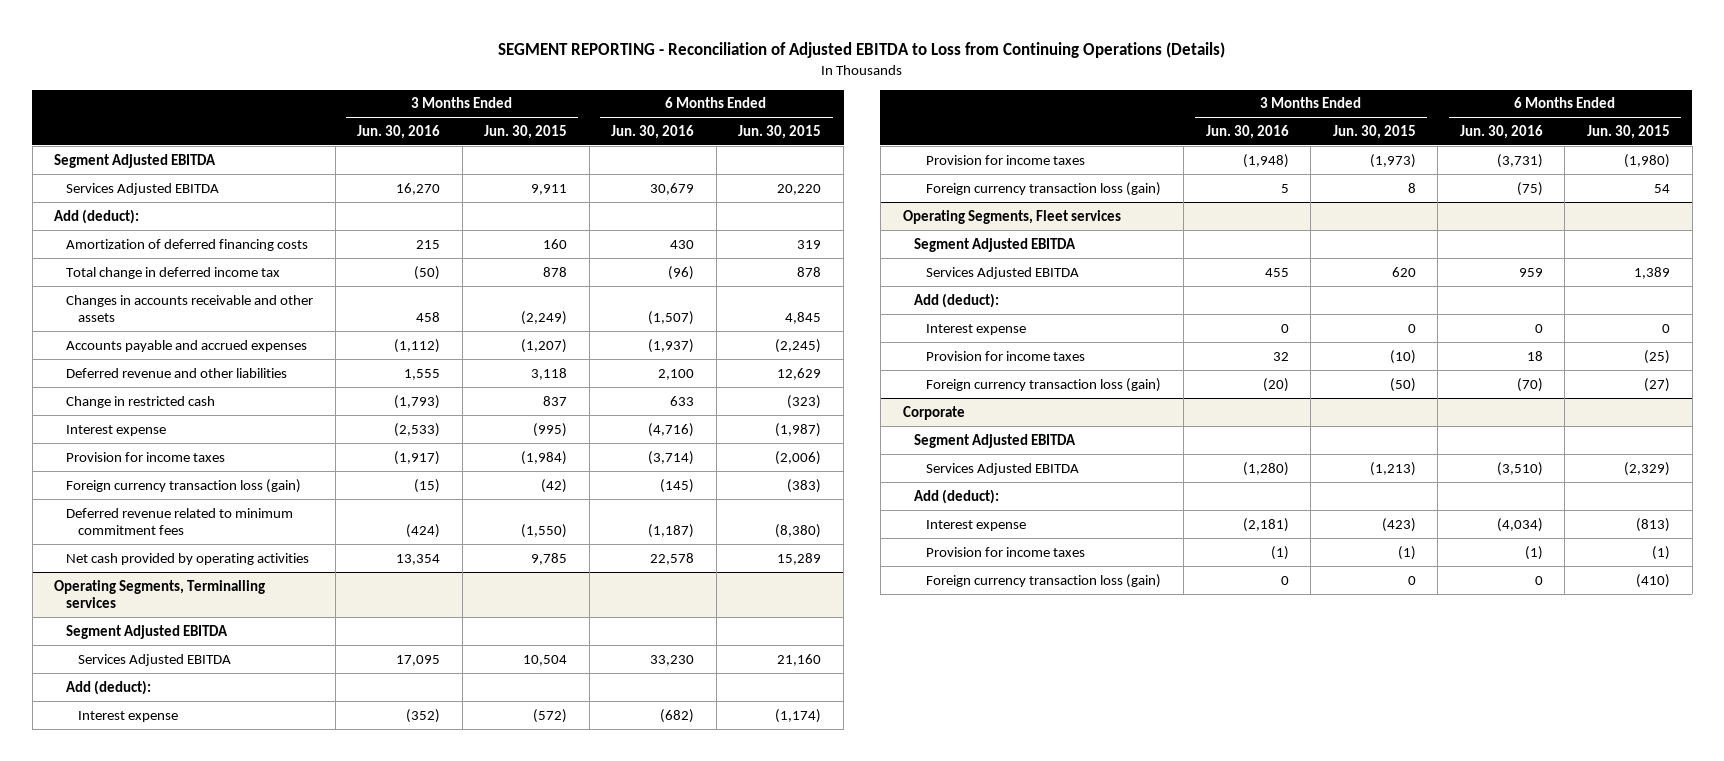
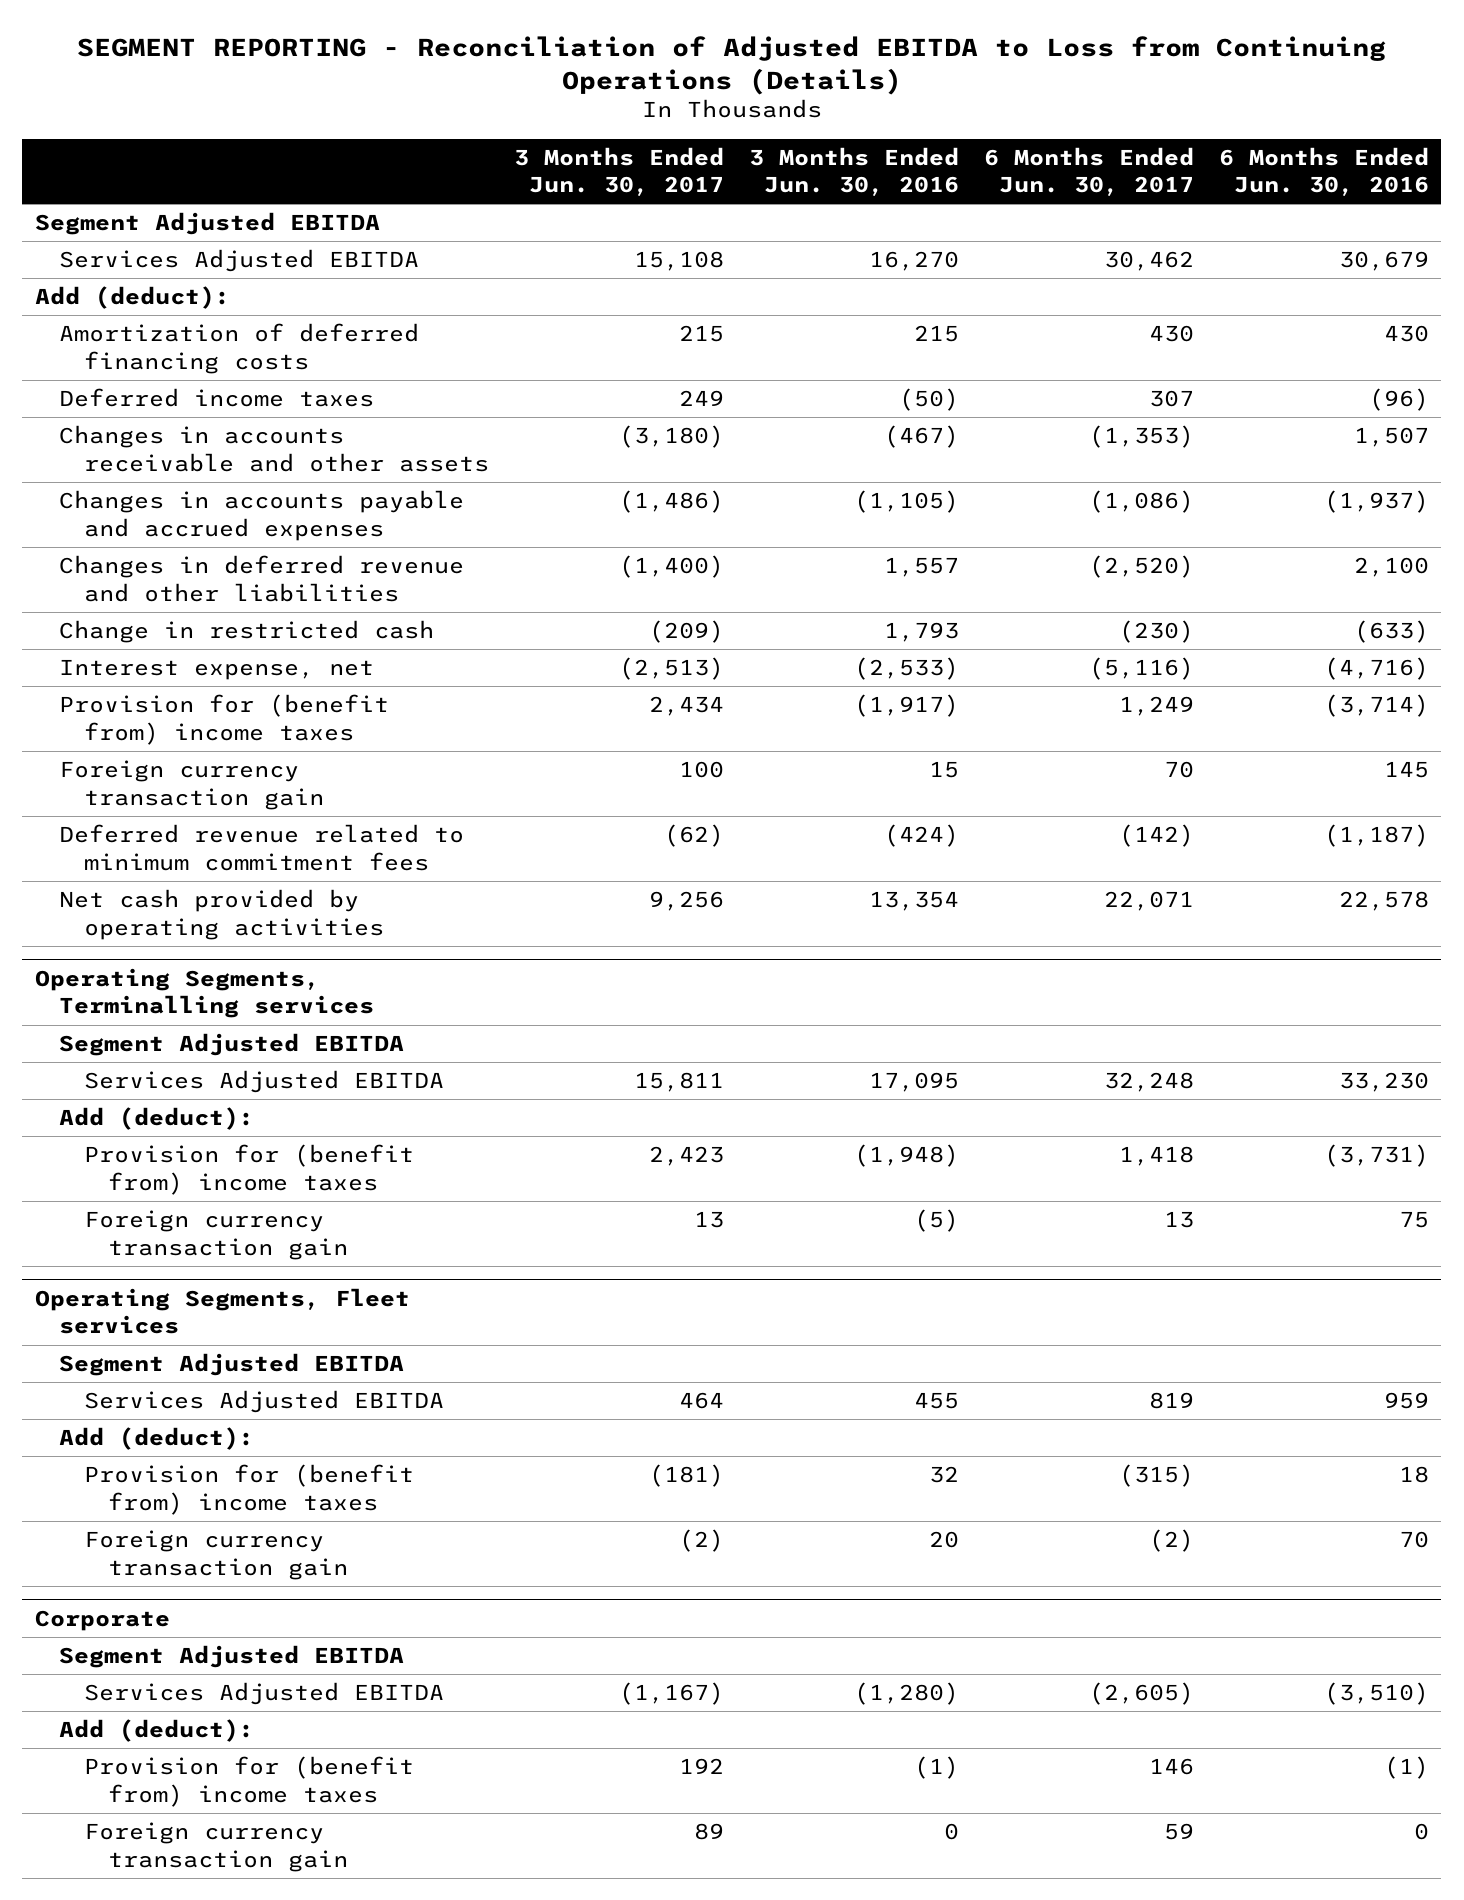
- | 3 Months Ended Jun. 30, 2016 | 3 Months Ended Jun. 30, 2015 | 6 Months Ended Jun. 30, 2016 | 6 Months Ended Jun. 30, 2015
+ | 3 Months Ended Jun. 30, 2017 | 3 Months Ended Jun. 30, 2016 | 6 Months Ended Jun. 30, 2017 | 6 Months Ended Jun. 30, 2016
- Total change in deferred income tax | (50) | 878 | (96) | 878
- Changes in accounts receivable and other assets | 458 | (2,249) | (1,507) | 4,845
- Accounts payable and accrued expenses | (1,112) | (1,207) | (1,937) | (2,245)
- Deferred revenue and other liabilities | 1,555 | 3,118 | 2,100 | 12,629
- Change in restricted cash | (1,793) | 837 | 633 | (323)
- Interest expense | (2,533) | (995) | (4,716) | (1,987)
- Provision for income taxes | (1,917) | (1,984) | (3,714) | (2,006)
- Foreign currency transaction loss (gain) | (15) | (42) | (145) | (383)
+ Deferred income taxes | 249 | (50) | 307 | (96)
+ Changes in accounts receivable and other assets | (3,180) | (467) | (1,353) | 1,507
+ Changes in accounts payable and accrued expenses | (1,486) | (1,105) | (1,086) | (1,937)
+ Changes in deferred revenue and other liabilities | (1,400) | 1,557 | (2,520) | 2,100
+ Change in restricted cash | (209) | 1,793 | (230) | (633)
+ Interest expense, net | (2,513) | (2,533) | (5,116) | (4,716)
+ Provision for (benefit from) income taxes | 2,434 | (1,917) | 1,249 | (3,714)
+ Foreign currency transaction gain | 100 | 15 | 70 | 145
@ Operating Segments, Terminalling services
- Interest expense | (352) | (572) | (682) | (1,174)
- Provision for income taxes | (1,948) | (1,973) | (3,731) | (1,980)
- Foreign currency transaction loss (gain) | 5 | 8 | (75) | 54
+ Provision for (benefit from) income taxes | 2,423 | (1,948) | 1,418 | (3,731)
+ Foreign currency transaction gain | 13 | (5) | 13 | 75
@ Operating Segments, Fleet services
- Interest expense | 0 | 0 | 0 | 0
- Provision for income taxes | 32 | (10) | 18 | (25)
- Foreign currency transaction loss (gain) | (20) | (50) | (70) | (27)
+ Provision for (benefit from) income taxes | (181) | 32 | (315) | 18
+ Foreign currency transaction gain | (2) | 20 | (2) | 70
@ Corporate
- Interest expense | (2,181) | (423) | (4,034) | (813)
- Provision for income taxes | (1) | (1) | (1) | (1)
- Foreign currency transaction loss (gain) | 0 | 0 | 0 | (410)
+ Provision for (benefit from) income taxes | 192 | (1) | 146 | (1)
+ Foreign currency transaction gain | 89 | 0 | 59 | 0

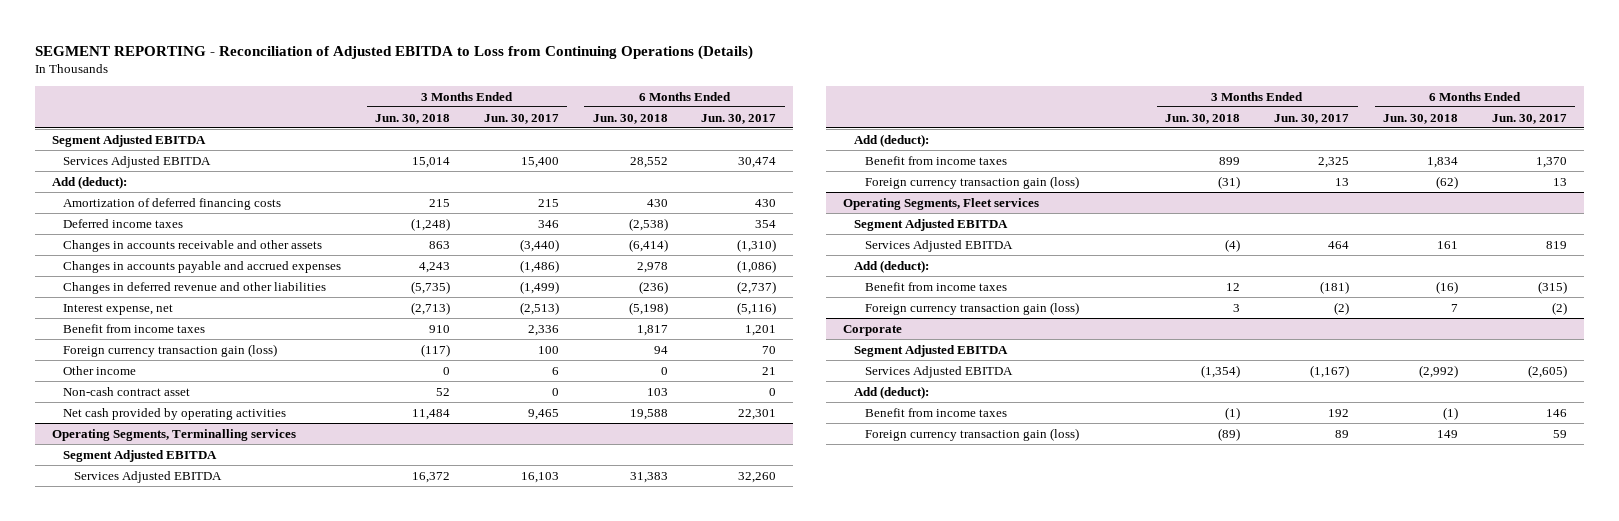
- | 3 Months Ended Jun. 30, 2017 | 3 Months Ended Jun. 30, 2016 | 6 Months Ended Jun. 30, 2017 | 6 Months Ended Jun. 30, 2016
+ | 3 Months Ended Jun. 30, 2018 | 3 Months Ended Jun. 30, 2017 | 6 Months Ended Jun. 30, 2018 | 6 Months Ended Jun. 30, 2017
- Services Adjusted EBITDA | 15,108 | 16,270 | 30,462 | 30,679
+ Services Adjusted EBITDA | 15,014 | 15,400 | 28,552 | 30,474
- Deferred income taxes | 249 | (50) | 307 | (96)
- Changes in accounts receivable and other assets | (3,180) | (467) | (1,353) | 1,507
+ Deferred income taxes | (1,248) | 346 | (2,538) | 354
+ Changes in accounts receivable and other assets | 863 | (3,440) | (6,414) | (1,310)
- Changes in deferred revenue and other liabilities | (1,400) | 1,557 | (2,520) | 2,100
- Change in restricted cash | (209) | 1,793 | (230) | (633)
+ Changes in deferred revenue and other liabilities | (5,735) | (1,499) | (236) | (2,737)
- Provision for (benefit from) income taxes | 2,434 | (1,917) | 1,249 | (3,714)
- Foreign currency transaction gain | 100 | 15 | 70 | 145
- Deferred revenue related to minimum commitment fees | (62) | (424) | (142) | (1,187)
- Net cash provided by operating activities | 9,256 | 13,354 | 22,071 | 22,578
+ Benefit from income taxes | 910 | 2,336 | 1,817 | 1,201
+ Foreign currency transaction gain (loss) | (117) | 100 | 94 | 70
+ Other income | 0 | 6 | 0 | 21
+ Non-cash contract asset | 52 | 0 | 103 | 0
+ Net cash provided by operating activities | 11,484 | 9,465 | 19,588 | 22,301
@ Operating Segments, Terminalling services
- Services Adjusted EBITDA | 15,811 | 17,095 | 32,248 | 33,230
+ Services Adjusted EBITDA | 16,372 | 16,103 | 31,383 | 32,260
- Provision for (benefit from) income taxes | 2,423 | (1,948) | 1,418 | (3,731)
- Foreign currency transaction gain | 13 | (5) | 13 | 75
+ Benefit from income taxes | 899 | 2,325 | 1,834 | 1,370
+ Foreign currency transaction gain (loss) | (31) | 13 | (62) | 13
@ Operating Segments, Fleet services
- Provision for (benefit from) income taxes | (181) | 32 | (315) | 18
- Foreign currency transaction gain | (2) | 20 | (2) | 70
+ Benefit from income taxes | 12 | (181) | (16) | (315)
+ Foreign currency transaction gain (loss) | 3 | (2) | 7 | (2)
@ Corporate
- Provision for (benefit from) income taxes | 192 | (1) | 146 | (1)
- Foreign currency transaction gain | 89 | 0 | 59 | 0
+ Benefit from income taxes | (1) | 192 | (1) | 146
+ Foreign currency transaction gain (loss) | (89) | 89 | 149 | 59

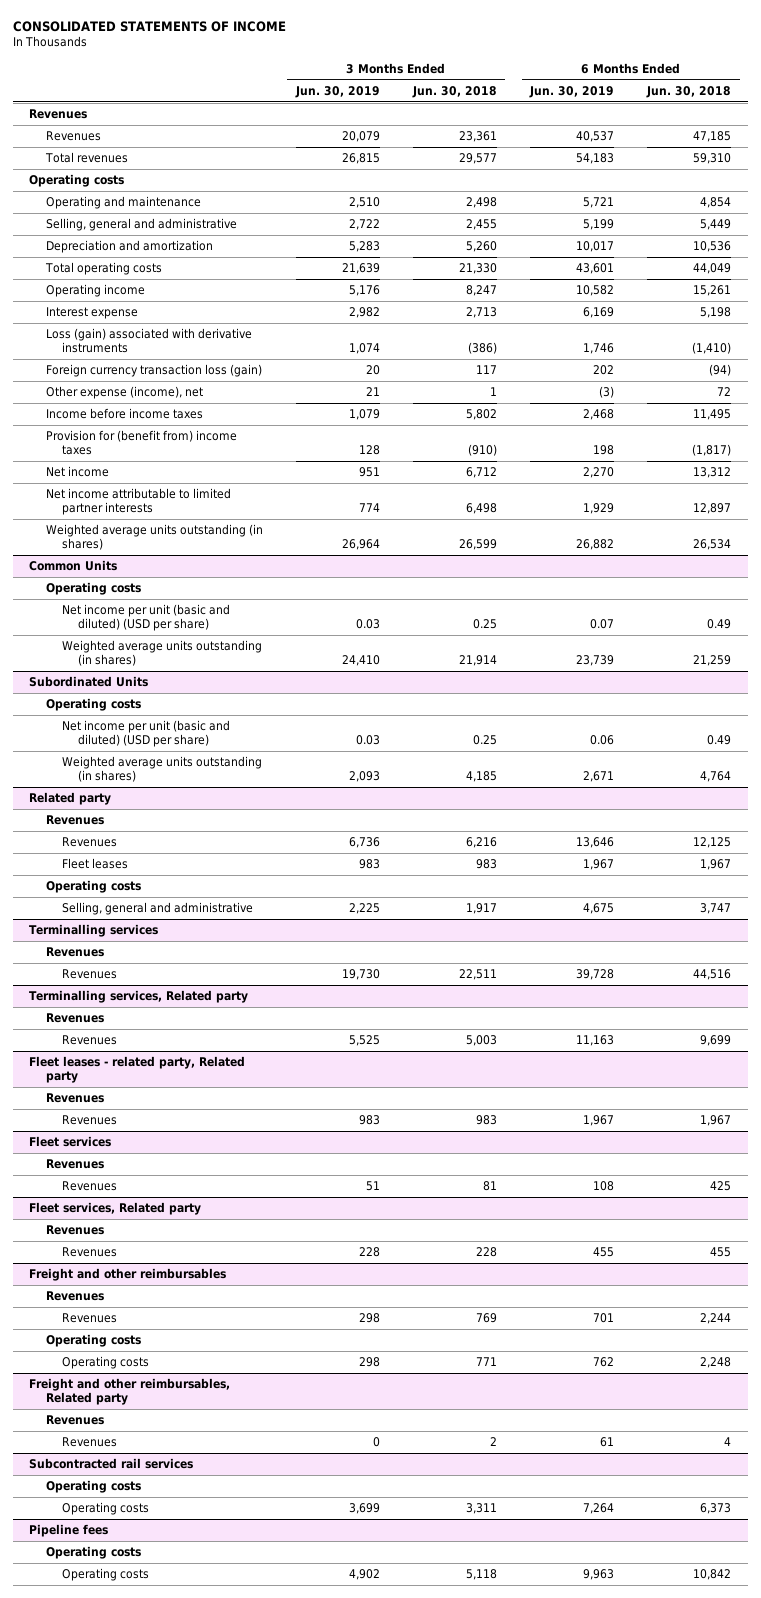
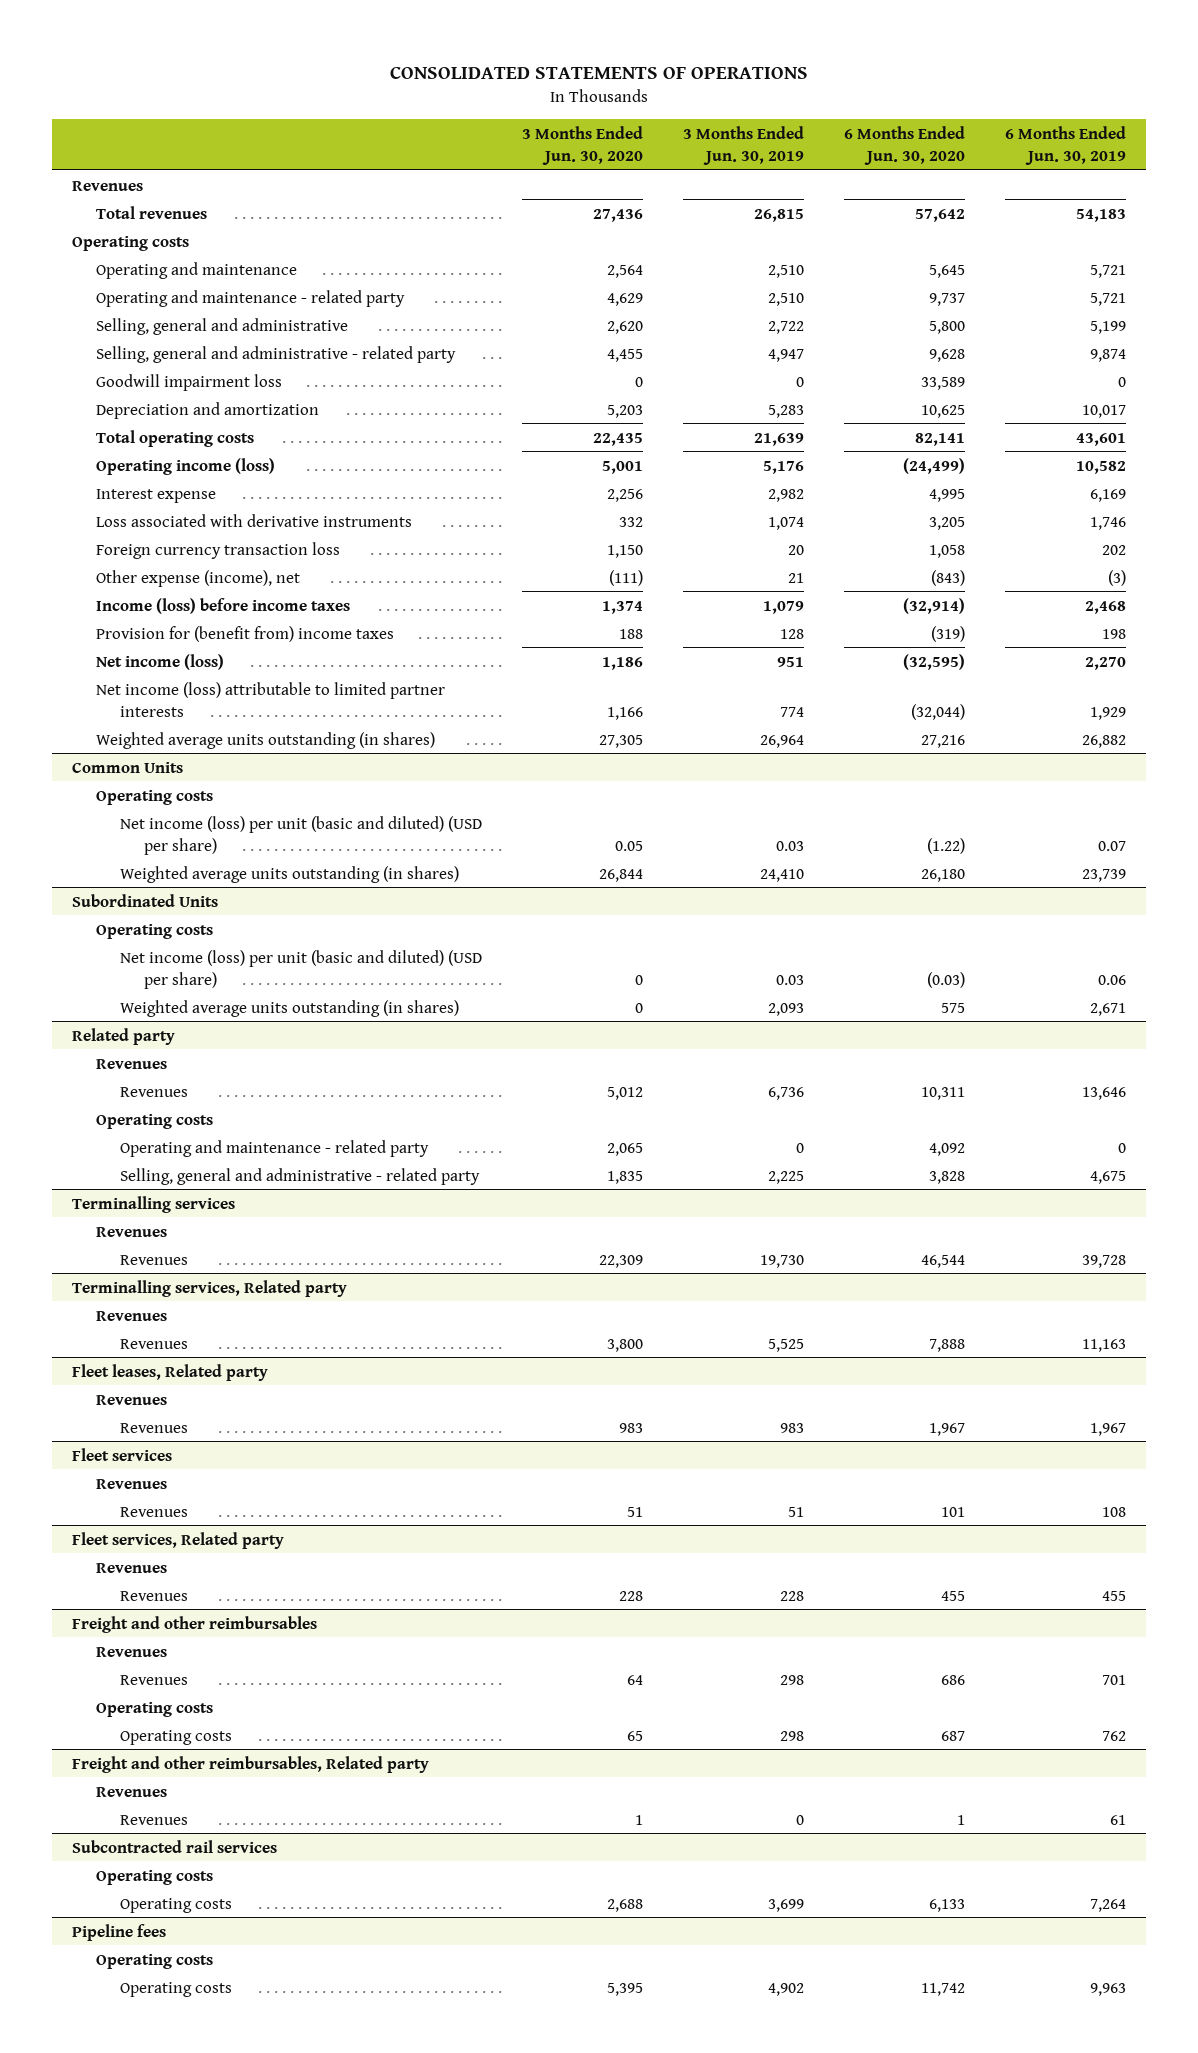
- CONSOLIDATED STATEMENTS OF INCOME
+ CONSOLIDATED STATEMENTS OF OPERATIONS
- | 3 Months Ended Jun. 30, 2019 | 3 Months Ended Jun. 30, 2018 | 6 Months Ended Jun. 30, 2019 | 6 Months Ended Jun. 30, 2018
+ | 3 Months Ended Jun. 30, 2020 | 3 Months Ended Jun. 30, 2019 | 6 Months Ended Jun. 30, 2020 | 6 Months Ended Jun. 30, 2019
- Revenues | 20,079 | 23,361 | 40,537 | 47,185
+ Operating and maintenance - related party | 4,629 | 2,510 | 9,737 | 5,721
+ Selling, general and administrative - related party | 4,455 | 4,947 | 9,628 | 9,874
+ Goodwill impairment loss | 0 | 0 | 33,589 | 0
- Operating income | 5,176 | 8,247 | 10,582 | 15,261
+ Operating income (loss) | 5,001 | 5,176 | (24,499) | 10,582
- Loss (gain) associated with derivative instruments | 1,074 | (386) | 1,746 | (1,410)
- Foreign currency transaction loss (gain) | 20 | 117 | 202 | (94)
+ Loss associated with derivative instruments | 332 | 1,074 | 3,205 | 1,746
+ Foreign currency transaction loss | 1,150 | 20 | 1,058 | 202
- Income before income taxes | 1,079 | 5,802 | 2,468 | 11,495
+ Income (loss) before income taxes | 1,374 | 1,079 | (32,914) | 2,468
- Net income | 951 | 6,712 | 2,270 | 13,312
- Net income attributable to limited partner interests | 774 | 6,498 | 1,929 | 12,897
+ Net income (loss) | 1,186 | 951 | (32,595) | 2,270
+ Net income (loss) attributable to limited partner interests | 1,166 | 774 | (32,044) | 1,929
@ Common Units
- Net income per unit (basic and diluted) (USD per share) | 0.03 | 0.25 | 0.07 | 0.49
+ Net income (loss) per unit (basic and diluted) (USD per share) | 0.05 | 0.03 | (1.22) | 0.07
@ Subordinated Units
- Net income per unit (basic and diluted) (USD per share) | 0.03 | 0.25 | 0.06 | 0.49
+ Net income (loss) per unit (basic and diluted) (USD per share) | 0 | 0.03 | (0.03) | 0.06
@ Related party
- Fleet leases | 983 | 983 | 1,967 | 1,967
- Selling, general and administrative | 2,225 | 1,917 | 4,675 | 3,747
+ Operating and maintenance - related party | 2,065 | 0 | 4,092 | 0
+ Selling, general and administrative - related party | 1,835 | 2,225 | 3,828 | 4,675
- Fleet leases - related party, Related party
+ Fleet leases, Related party

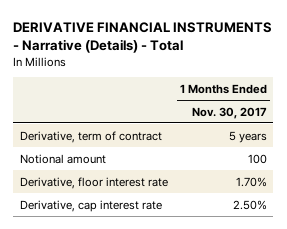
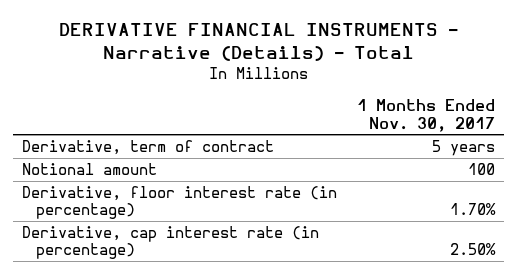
- Derivative, floor interest rate | 1.70%
- Derivative, cap interest rate | 2.50%
+ Derivative, floor interest rate (in percentage) | 1.70%
+ Derivative, cap interest rate (in percentage) | 2.50%

